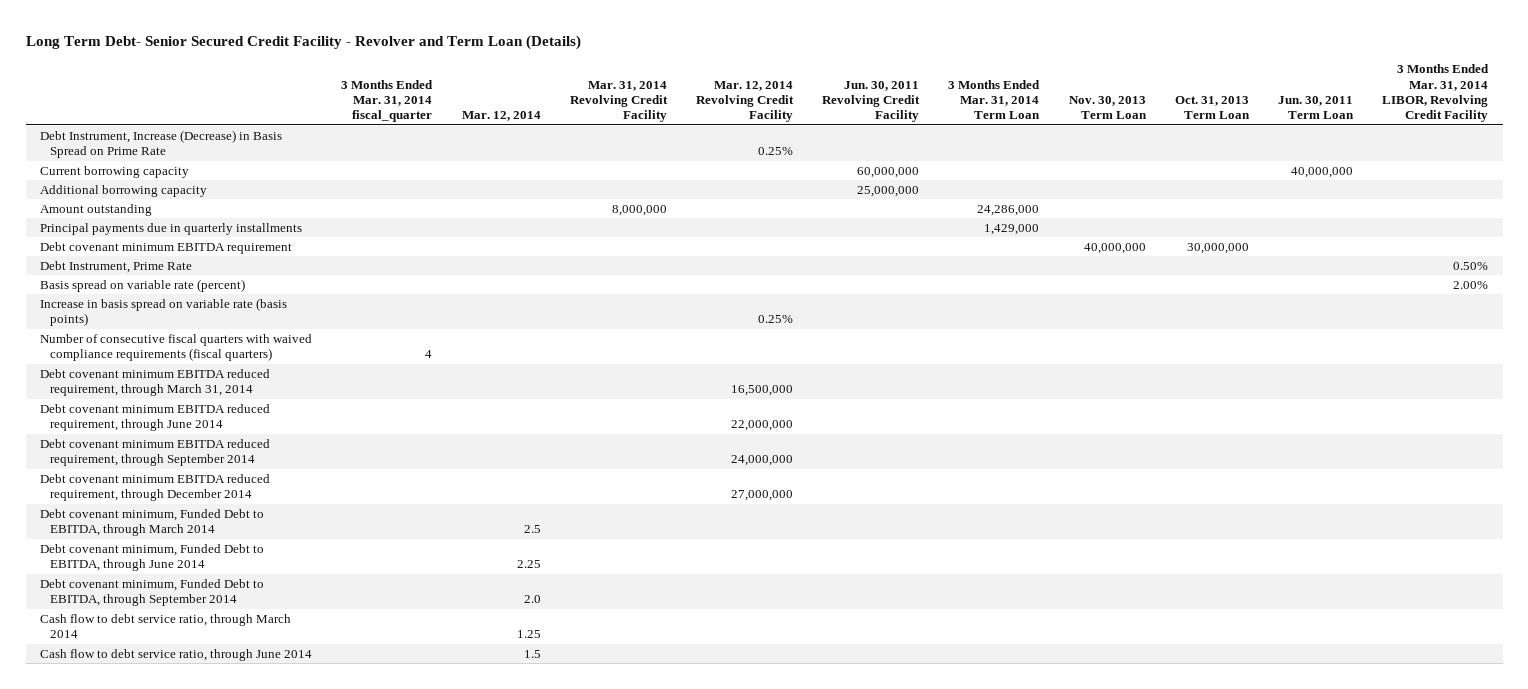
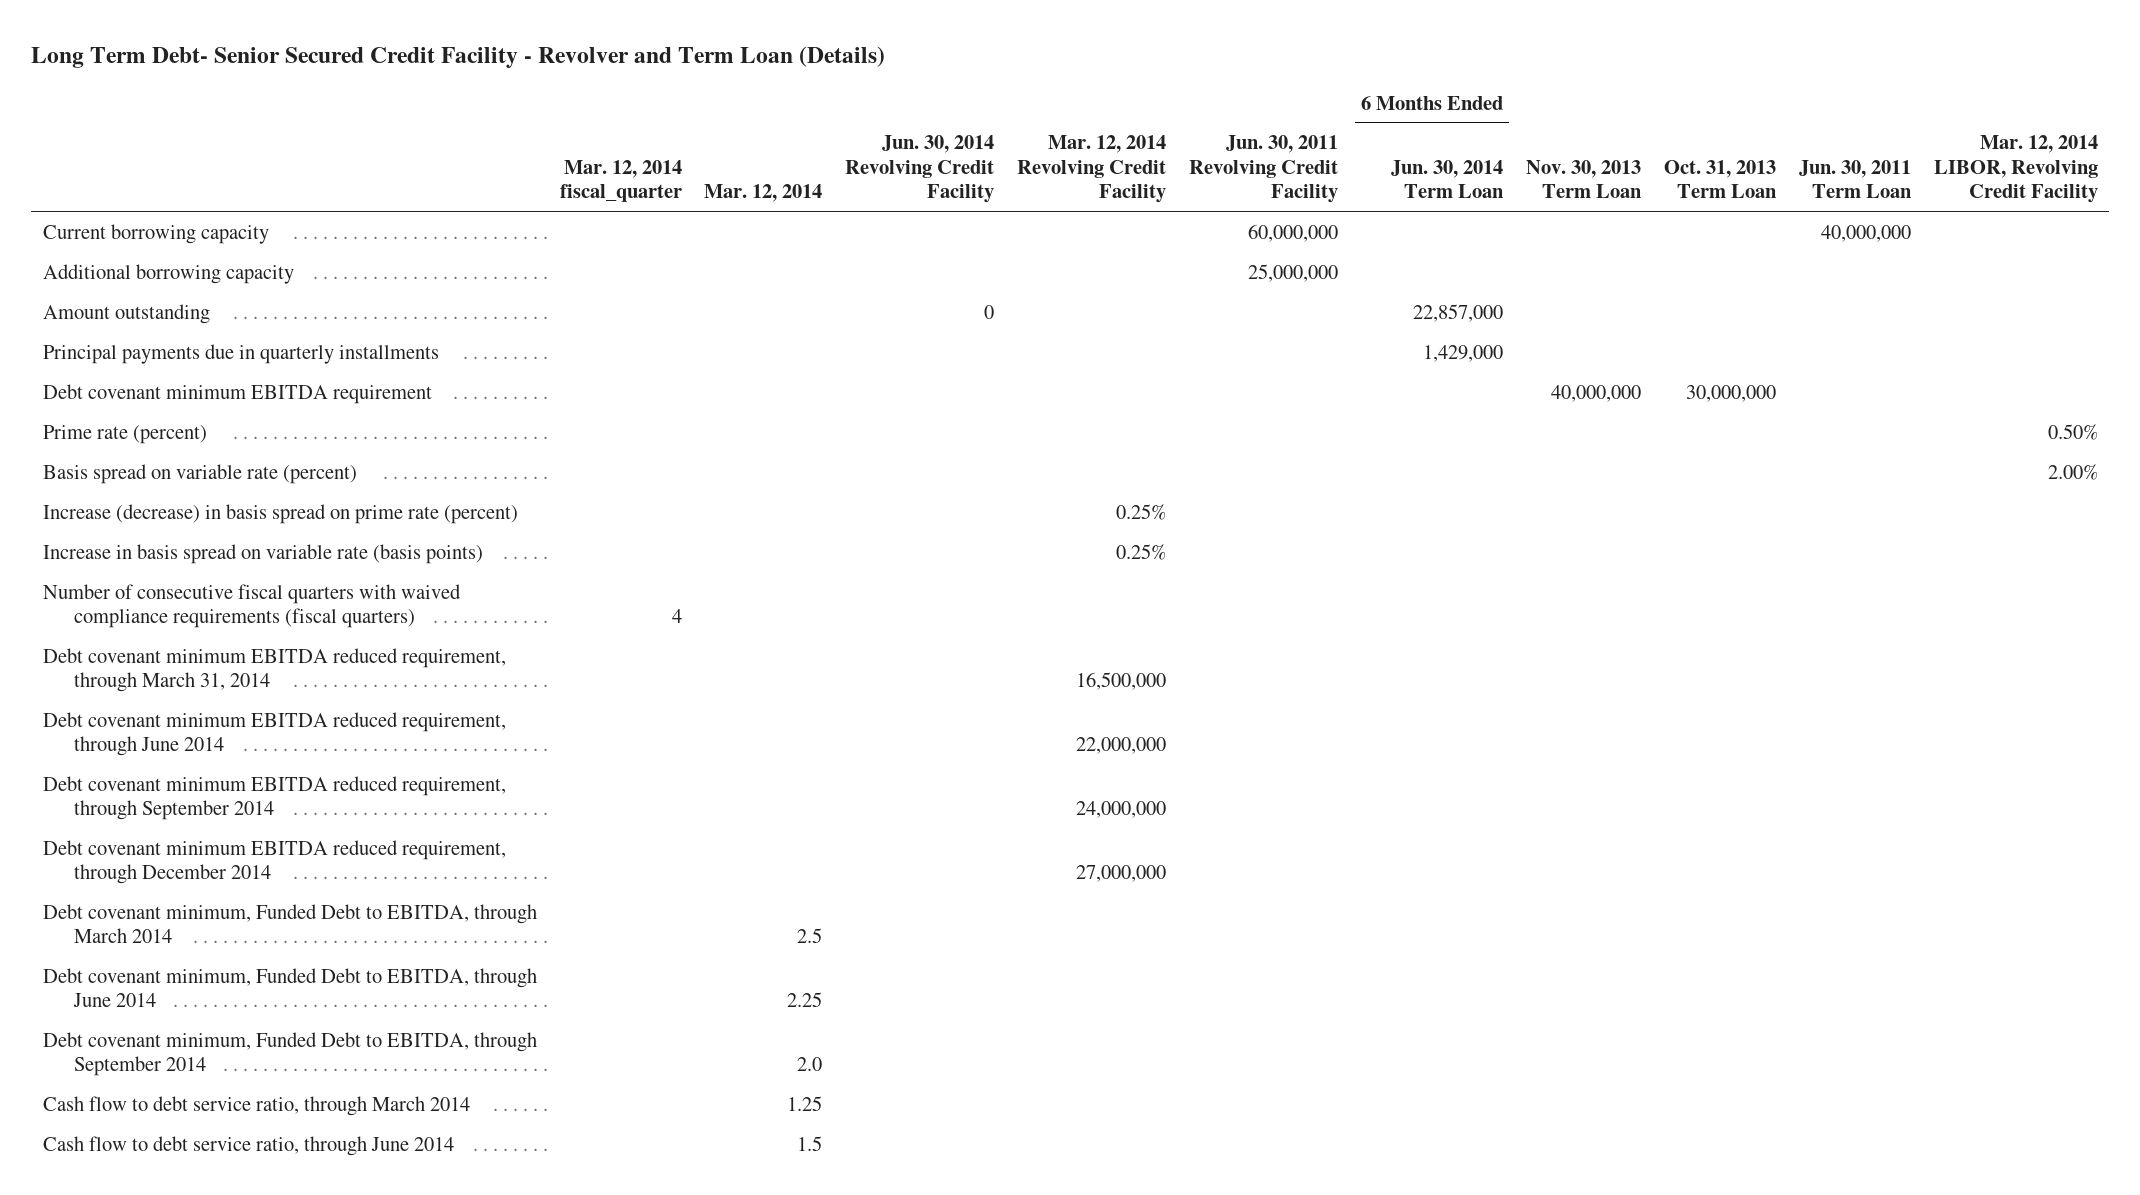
- | 3 Months Ended Mar. 31, 2014 fiscal_quarter | Mar. 12, 2014 | Mar. 31, 2014 Revolving Credit Facility | Mar. 12, 2014 Revolving Credit Facility | Jun. 30, 2011 Revolving Credit Facility | 3 Months Ended Mar. 31, 2014 Term Loan | Nov. 30, 2013 Term Loan | Oct. 31, 2013 Term Loan | Jun. 30, 2011 Term Loan | 3 Months Ended Mar. 31, 2014 LIBOR, Revolving Credit Facility
+ | Mar. 12, 2014 fiscal_quarter | Mar. 12, 2014 | Jun. 30, 2014 Revolving Credit Facility | Mar. 12, 2014 Revolving Credit Facility | Jun. 30, 2011 Revolving Credit Facility | 6 Months Ended Jun. 30, 2014 Term Loan | Nov. 30, 2013 Term Loan | Oct. 31, 2013 Term Loan | Jun. 30, 2011 Term Loan | Mar. 12, 2014 LIBOR, Revolving Credit Facility
- Debt Instrument, Increase (Decrease) in Basis Spread on Prime Rate | | | | 0.25% | | | | | |
- Debt Instrument, Prime Rate | | | | | | | | | | 0.50%
+ Prime rate (percent) | | | | | | | | | | 0.50%
+ Increase (decrease) in basis spread on prime rate (percent) | | | | 0.25% | | | | | |

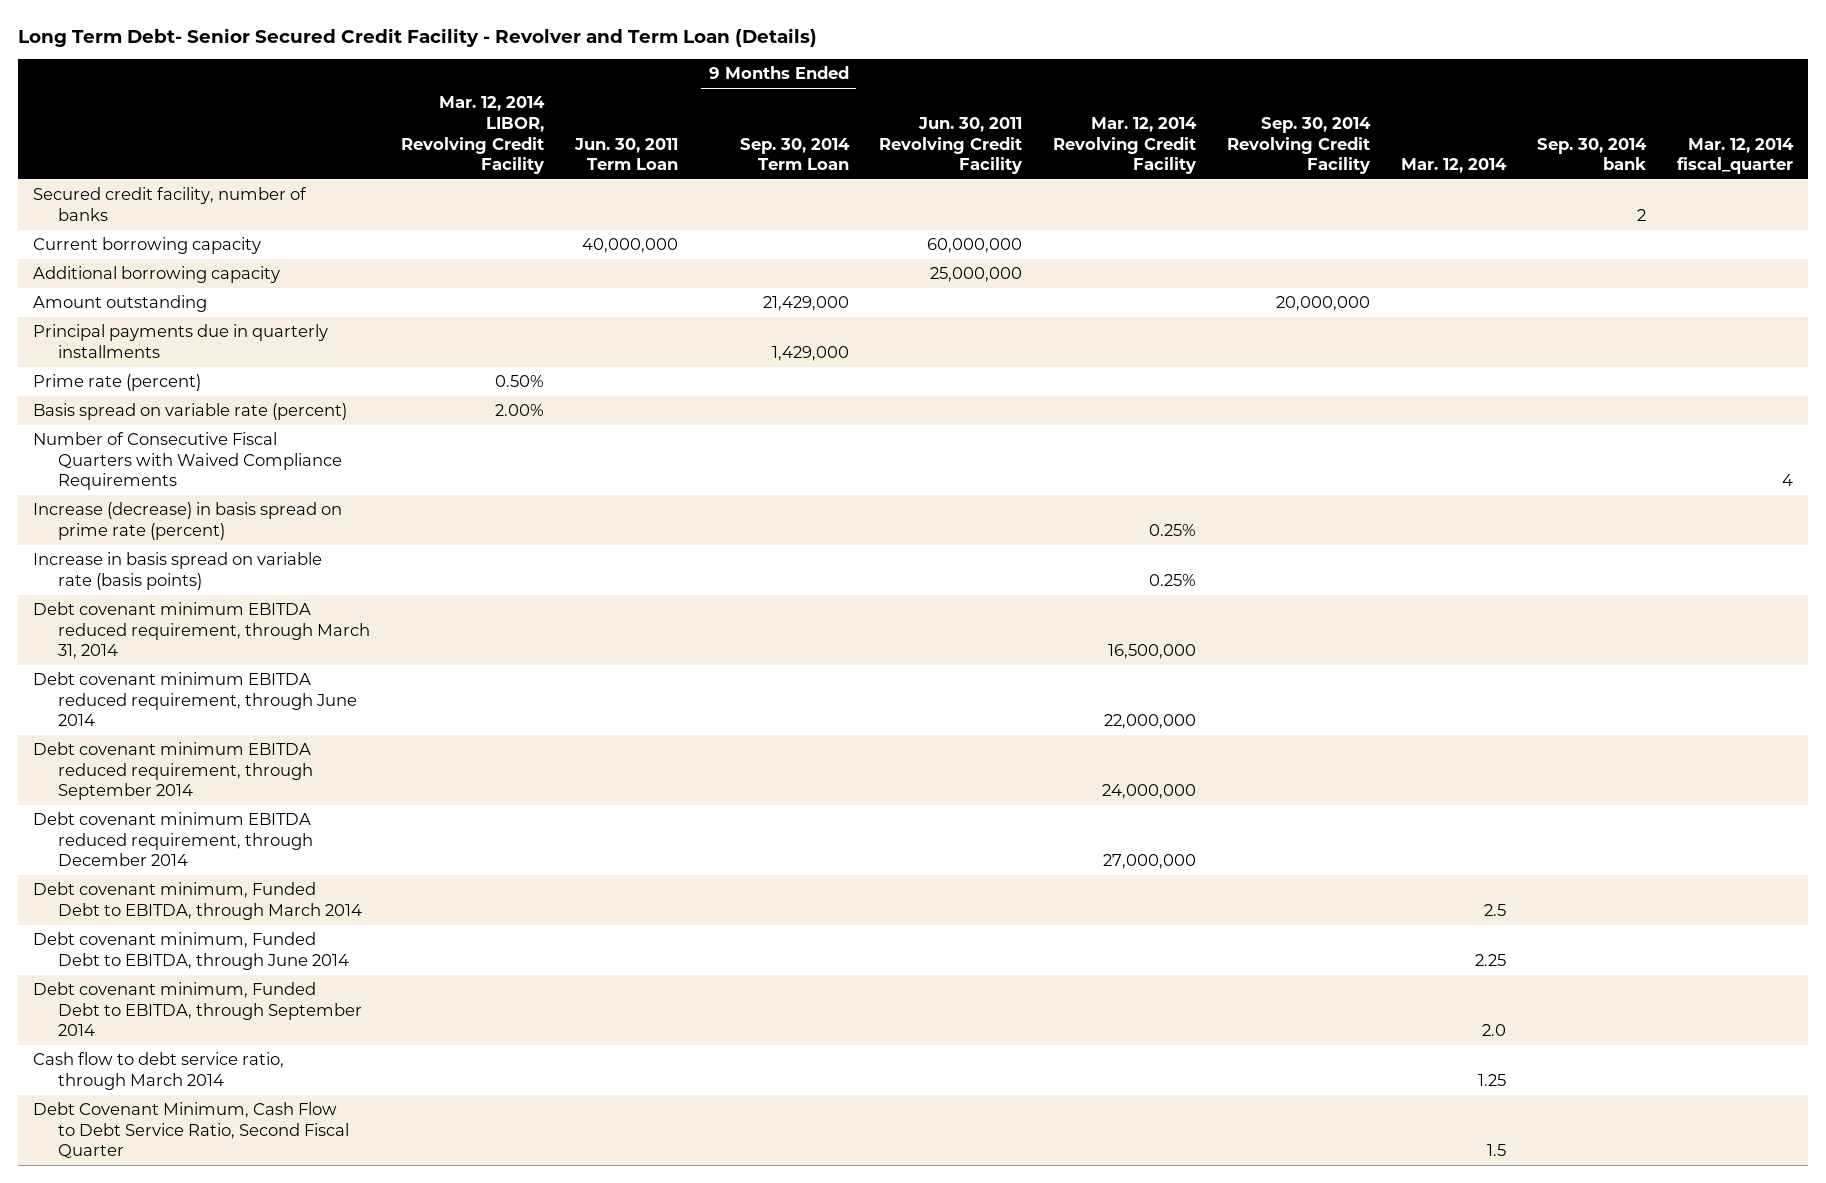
- | Mar. 12, 2014 fiscal_quarter | Mar. 12, 2014 | Jun. 30, 2014 Revolving Credit Facility | Mar. 12, 2014 Revolving Credit Facility | Jun. 30, 2011 Revolving Credit Facility | 6 Months Ended Jun. 30, 2014 Term Loan | Nov. 30, 2013 Term Loan | Oct. 31, 2013 Term Loan | Jun. 30, 2011 Term Loan | Mar. 12, 2014 LIBOR, Revolving Credit Facility
+ | Mar. 12, 2014 LIBOR, Revolving Credit Facility | Jun. 30, 2011 Term Loan | 9 Months Ended Sep. 30, 2014 Term Loan | Jun. 30, 2011 Revolving Credit Facility | Mar. 12, 2014 Revolving Credit Facility | Sep. 30, 2014 Revolving Credit Facility | Mar. 12, 2014 | Sep. 30, 2014 bank | Mar. 12, 2014 fiscal_quarter
+ Secured credit facility, number of banks | | | | | | | | 2 |
- Debt covenant minimum EBITDA requirement | | | | | | | 40,000,000 | 30,000,000 | |
+ Number of Consecutive Fiscal Quarters with Waived Compliance Requirements | | | | | | | | | 4
- Number of consecutive fiscal quarters with waived compliance requirements (fiscal quarters) | 4 | | | | | | | | |
- Cash flow to debt service ratio, through June 2014 | | 1.5 | | | | | | | |
+ Debt Covenant Minimum, Cash Flow to Debt Service Ratio, Second Fiscal Quarter | | | | | | | 1.5 | |

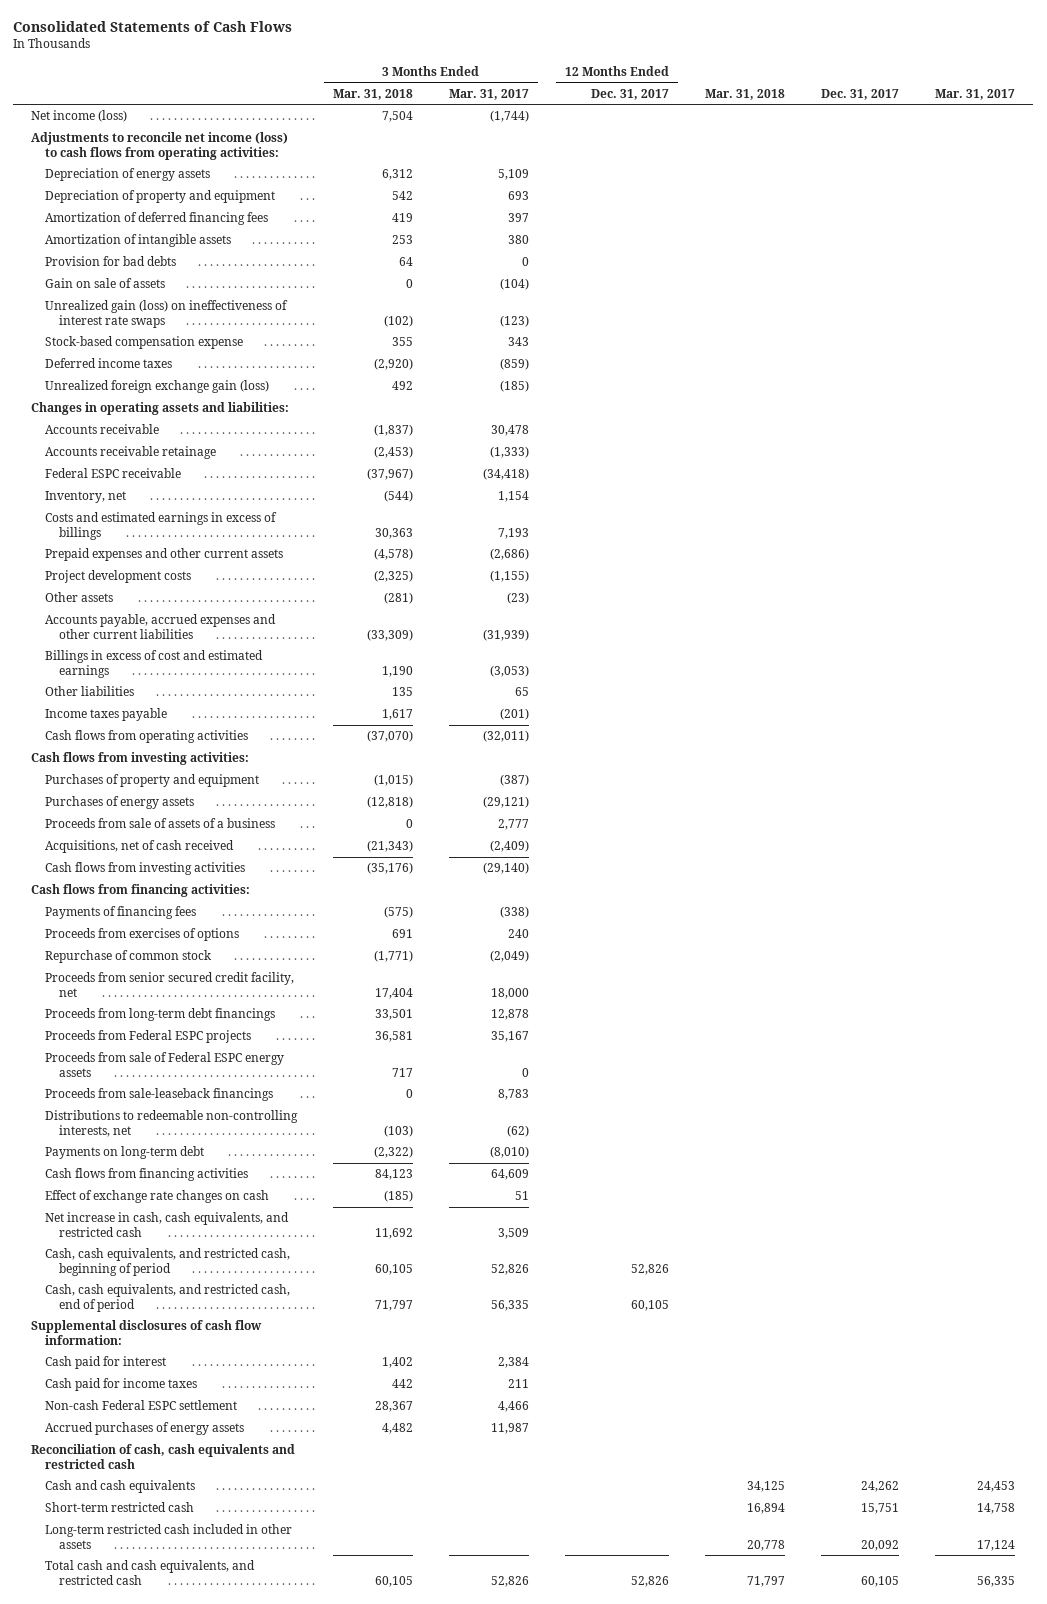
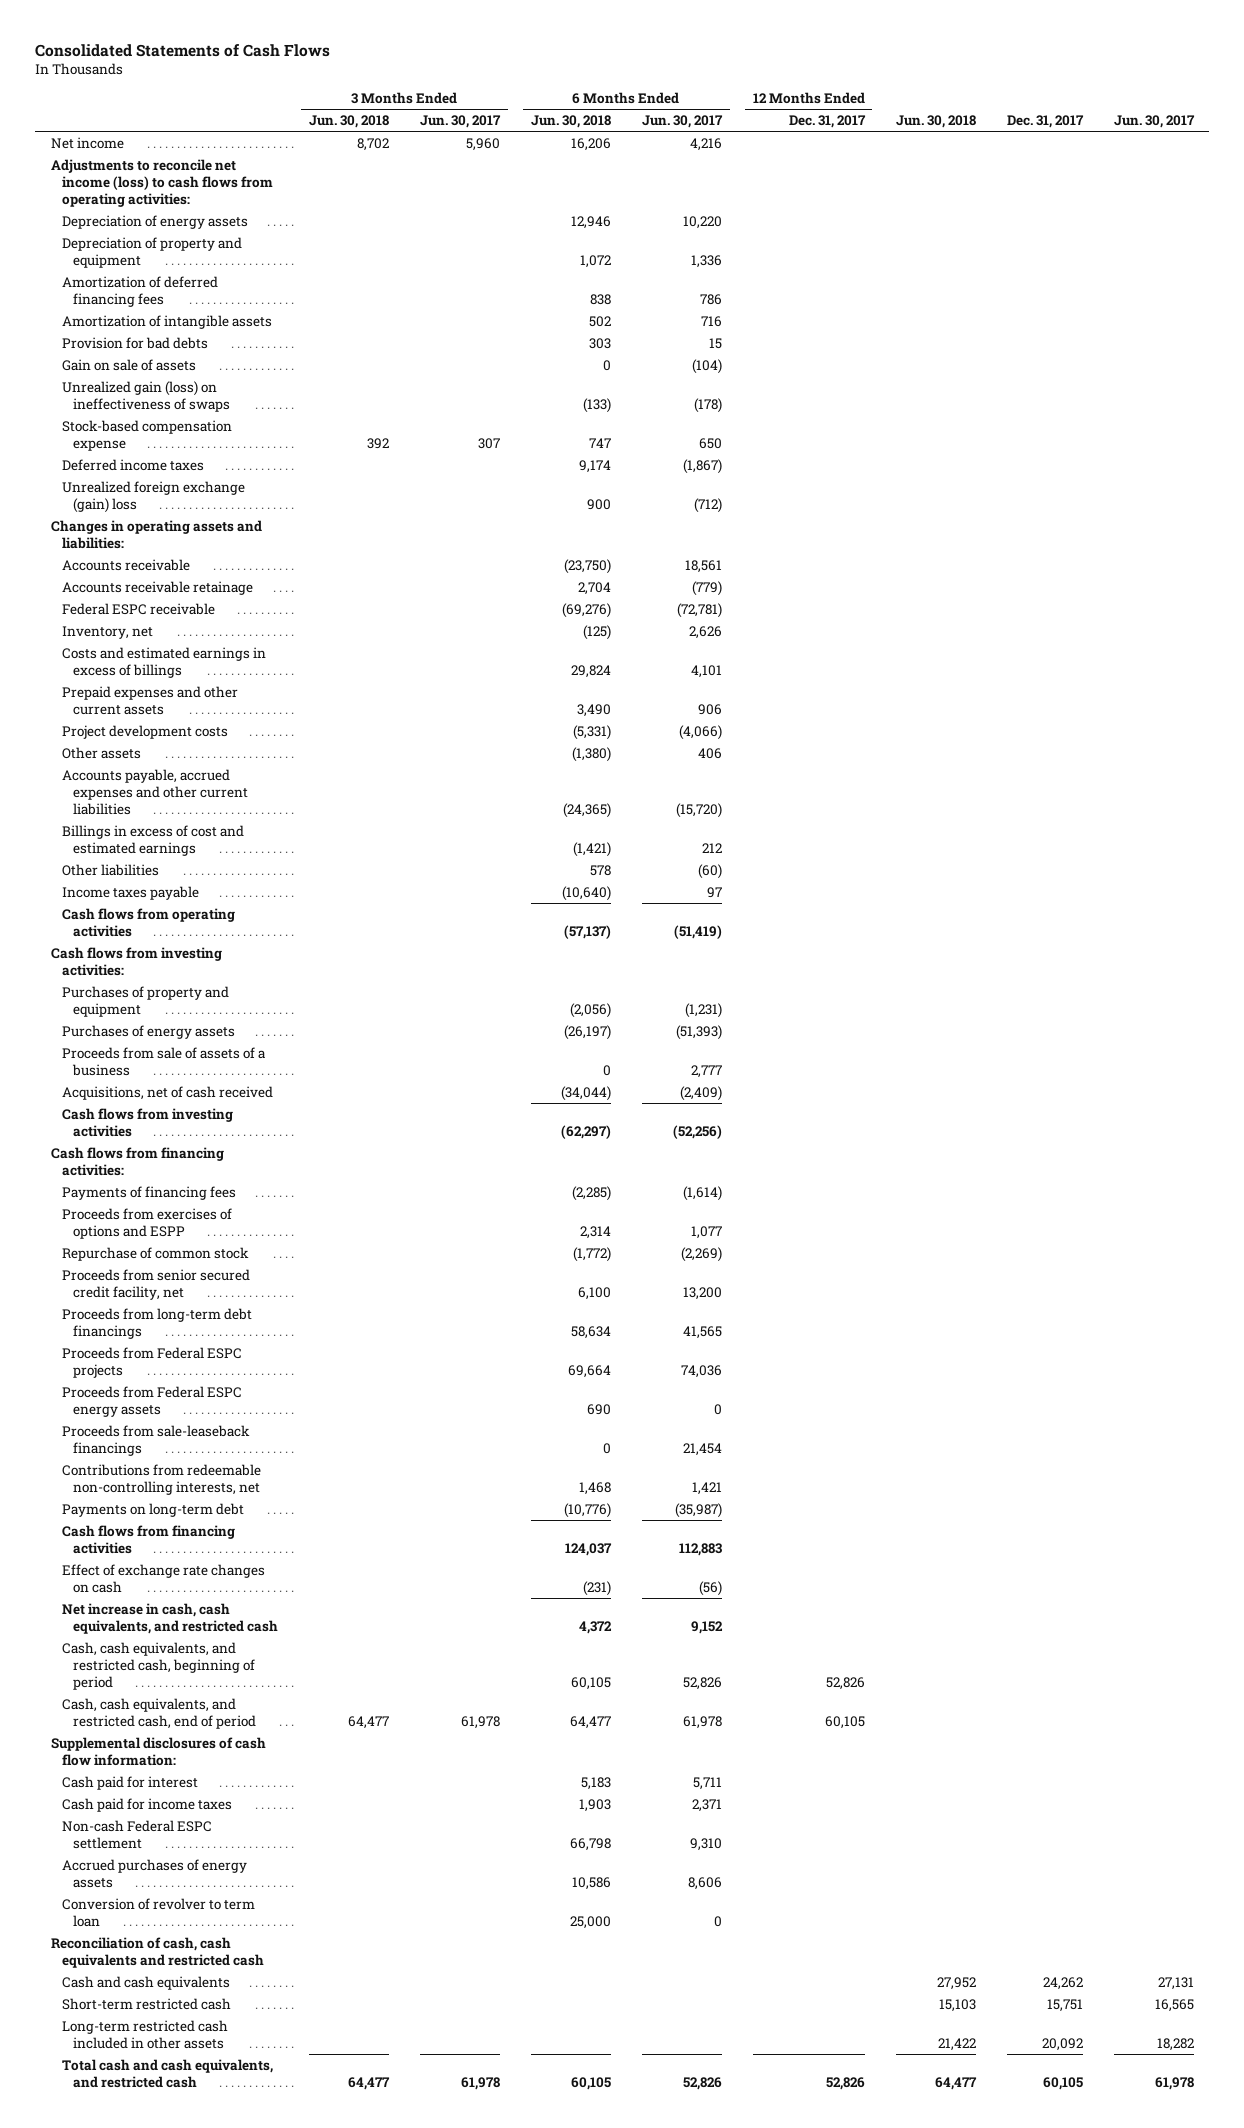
- | 3 Months Ended Mar. 31, 2018 | 3 Months Ended Mar. 31, 2017 | 12 Months Ended Dec. 31, 2017 | Mar. 31, 2018 | Dec. 31, 2017 | Mar. 31, 2017
+ | 3 Months Ended Jun. 30, 2018 | 3 Months Ended Jun. 30, 2017 | 6 Months Ended Jun. 30, 2018 | 6 Months Ended Jun. 30, 2017 | 12 Months Ended Dec. 31, 2017 | Jun. 30, 2018 | Dec. 31, 2017 | Jun. 30, 2017
- Net income (loss) | 7,504 | (1,744) | | | |
+ Net income | 8,702 | 5,960 | 16,206 | 4,216 | | | |
- Unrealized gain (loss) on ineffectiveness of interest rate swaps | (102) | (123) | | | |
+ Unrealized gain (loss) on ineffectiveness of swaps | | | (133) | (178) | | | |
- Unrealized foreign exchange gain (loss) | 492 | (185) | | | |
+ Unrealized foreign exchange (gain) loss | | | 900 | (712) | | | |
- Proceeds from exercises of options | 691 | 240 | | | |
+ Proceeds from exercises of options and ESPP | | | 2,314 | 1,077 | | | |
- Proceeds from sale of Federal ESPC energy assets | 717 | 0 | | | |
+ Proceeds from Federal ESPC energy assets | | | 690 | 0 | | | |
- Distributions to redeemable non-controlling interests, net | (103) | (62) | | | |
+ Contributions from redeemable non-controlling interests, net | | | 1,468 | 1,421 | | | |
+ Conversion of revolver to term loan | | | 25,000 | 0 | | | |

